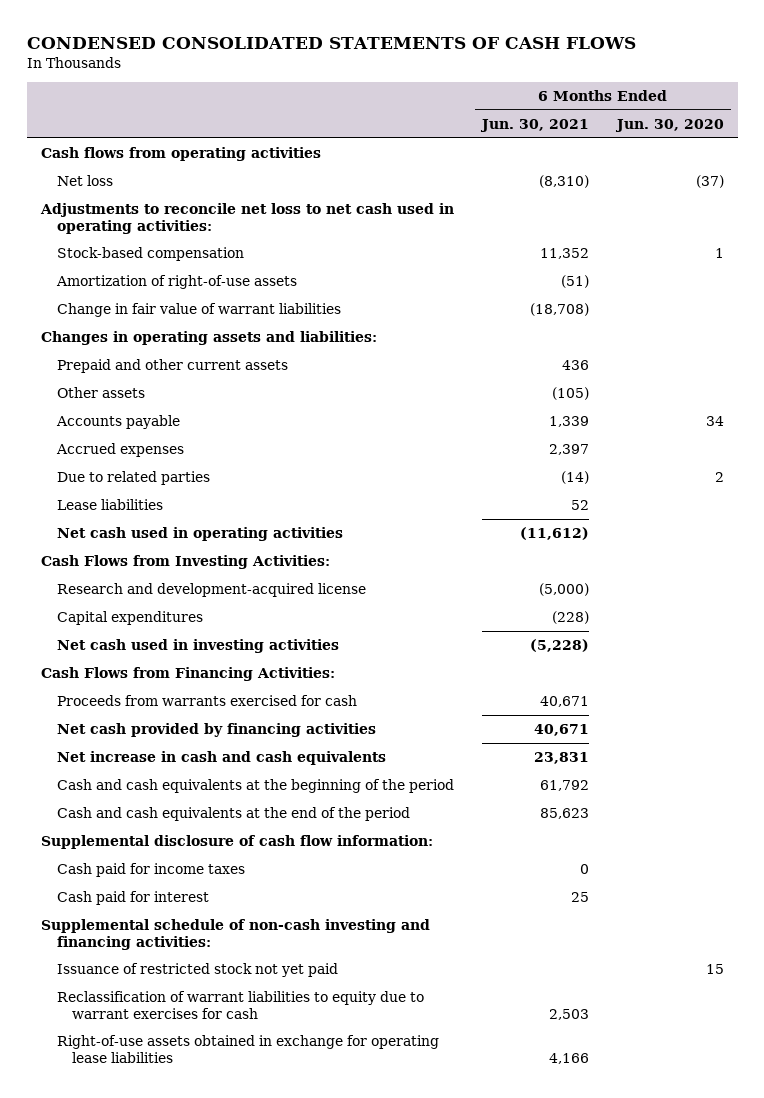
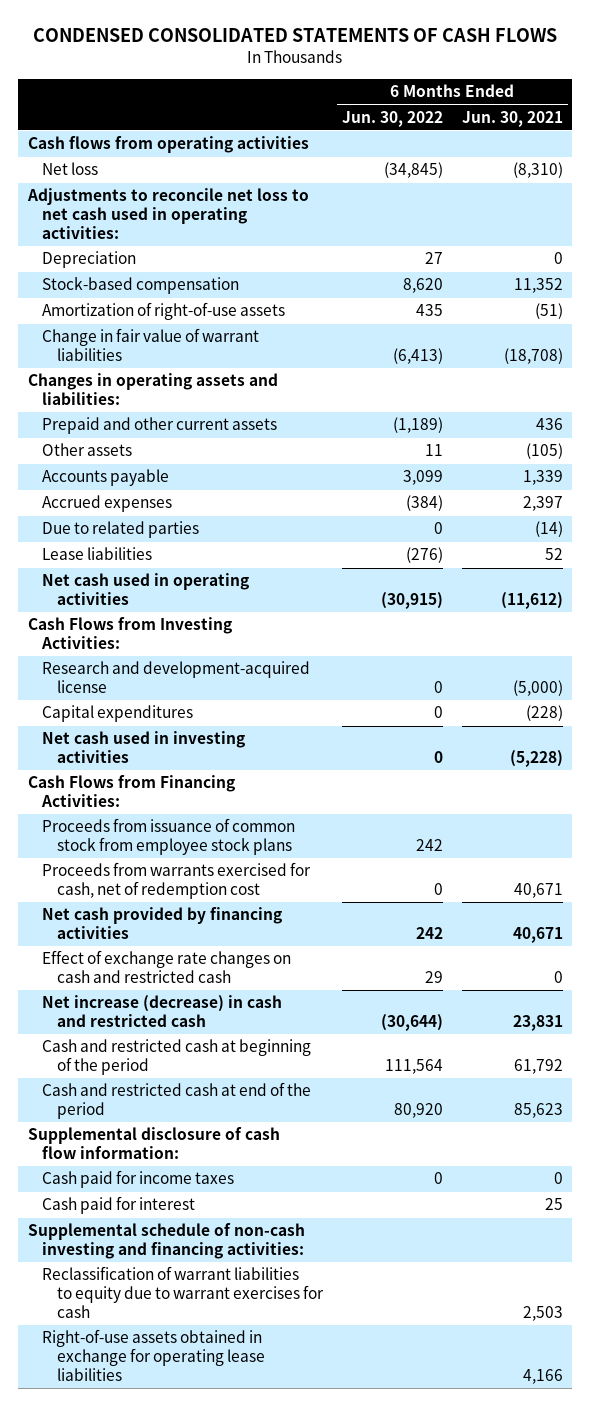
- | 6 Months Ended Jun. 30, 2021 | 6 Months Ended Jun. 30, 2020
+ | 6 Months Ended Jun. 30, 2022 | 6 Months Ended Jun. 30, 2021
+ Depreciation | 27 | 0
- Proceeds from warrants exercised for cash | 40,671 |
+ Proceeds from issuance of common stock from employee stock plans | 242 |
+ Proceeds from warrants exercised for cash, net of redemption cost | 0 | 40,671
- Net increase in cash and cash equivalents | 23,831 |
- Cash and cash equivalents at the beginning of the period | 61,792 |
- Cash and cash equivalents at the end of the period | 85,623 |
+ Effect of exchange rate changes on cash and restricted cash | 29 | 0
+ Net increase (decrease) in cash and restricted cash | (30,644) | 23,831
+ Cash and restricted cash at beginning of the period | 111,564 | 61,792
+ Cash and restricted cash at end of the period | 80,920 | 85,623
- Issuance of restricted stock not yet paid | | 15

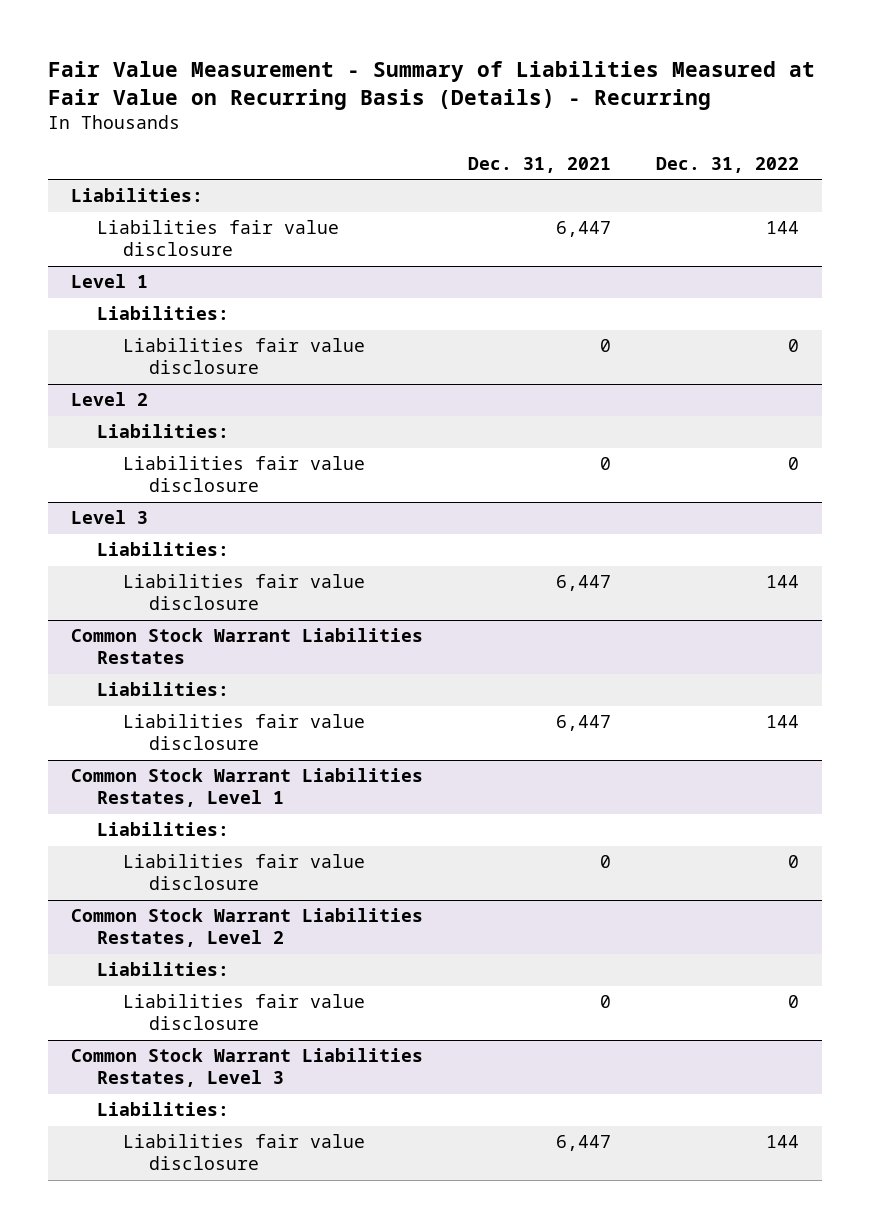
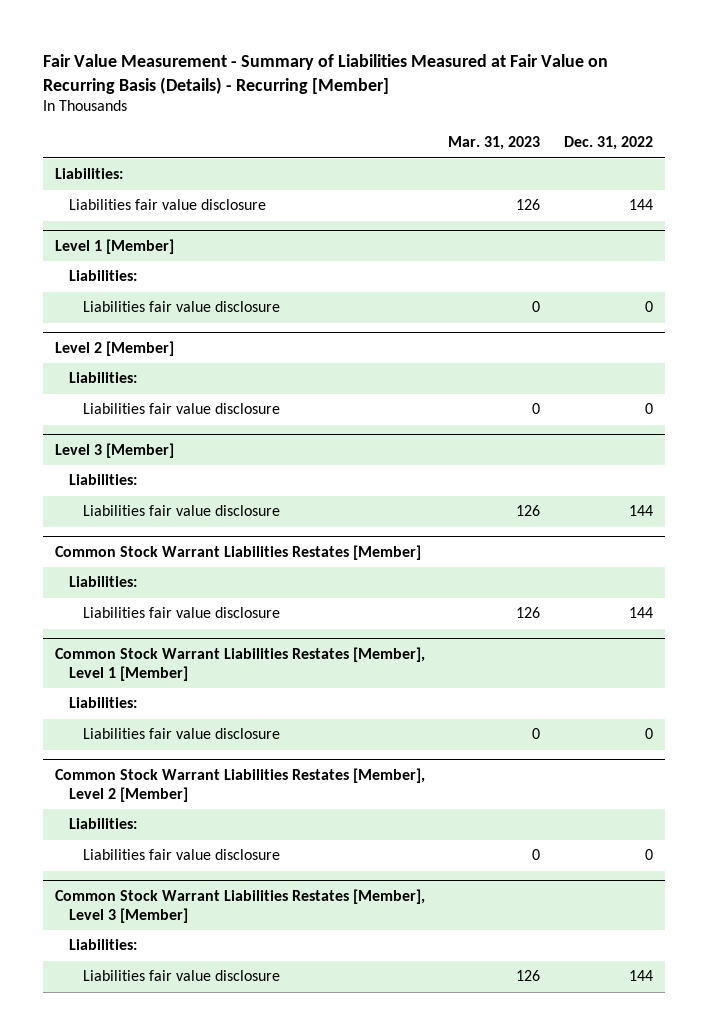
- Fair Value Measurement - Summary of Liabilities Measured at Fair Value on Recurring Basis (Details) - Recurring
+ Fair Value Measurement - Summary of Liabilities Measured at Fair Value on Recurring Basis (Details) - Recurring [Member]
- | Dec. 31, 2021 | Dec. 31, 2022
+ | Mar. 31, 2023 | Dec. 31, 2022
- Level 1
+ Level 1 [Member]
- Level 2
+ Level 2 [Member]
- Level 3
+ Level 3 [Member]
- Common Stock Warrant Liabilities Restates
+ Common Stock Warrant Liabilities Restates [Member]
- Common Stock Warrant Liabilities Restates, Level 1
+ Common Stock Warrant Liabilities Restates [Member], Level 1 [Member]
- Common Stock Warrant Liabilities Restates, Level 2
+ Common Stock Warrant Liabilities Restates [Member], Level 2 [Member]
- Common Stock Warrant Liabilities Restates, Level 3
+ Common Stock Warrant Liabilities Restates [Member], Level 3 [Member]

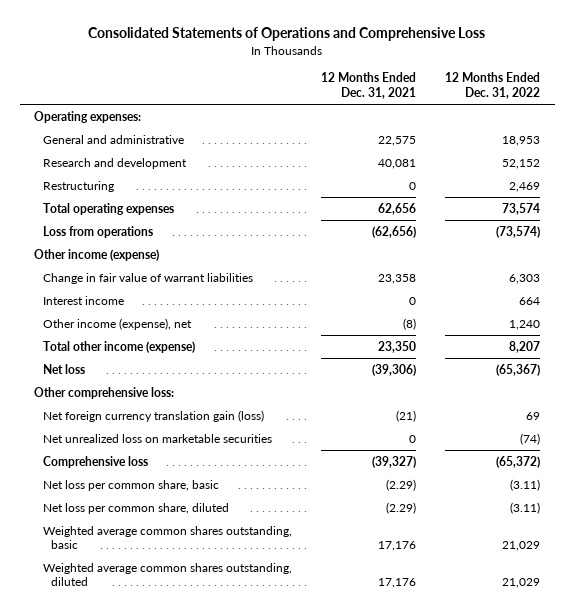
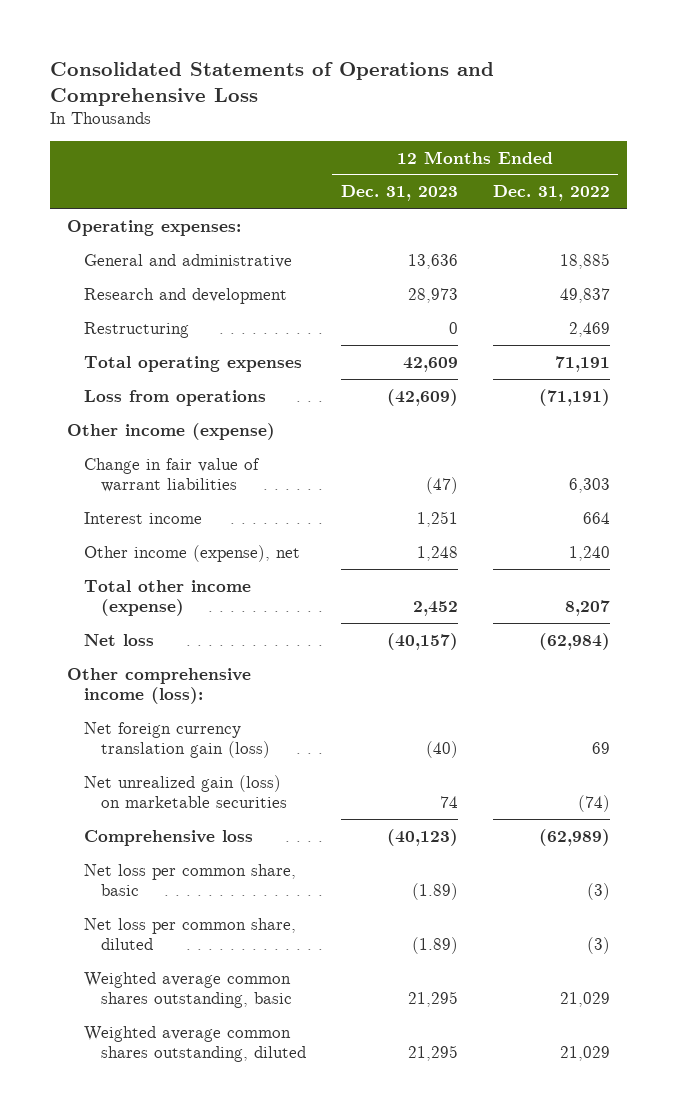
- | 12 Months Ended Dec. 31, 2021 | 12 Months Ended Dec. 31, 2022
+ | 12 Months Ended Dec. 31, 2023 | 12 Months Ended Dec. 31, 2022
- General and administrative | 22,575 | 18,953
- Research and development | 40,081 | 52,152
+ General and administrative | 13,636 | 18,885
+ Research and development | 28,973 | 49,837
- Total operating expenses | 62,656 | 73,574
- Loss from operations | (62,656) | (73,574)
+ Total operating expenses | 42,609 | 71,191
+ Loss from operations | (42,609) | (71,191)
- Net loss | (39,306) | (65,367)
- Other comprehensive loss:
+ Net loss | (40,157) | (62,984)
+ Other comprehensive income (loss):
- Net unrealized loss on marketable securities | 0 | (74)
- Comprehensive loss | (39,327) | (65,372)
- Net loss per common share, basic | (2.29) | (3.11)
- Net loss per common share, diluted | (2.29) | (3.11)
+ Net unrealized gain (loss) on marketable securities | 74 | (74)
+ Comprehensive loss | (40,123) | (62,989)
+ Net loss per common share, basic | (1.89) | (3)
+ Net loss per common share, diluted | (1.89) | (3)

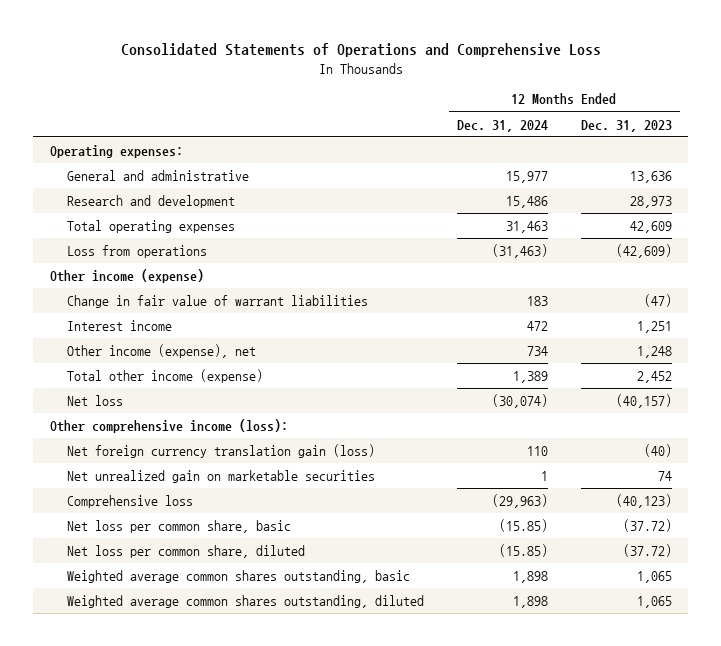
- | 12 Months Ended Dec. 31, 2023 | 12 Months Ended Dec. 31, 2022
+ | 12 Months Ended Dec. 31, 2024 | 12 Months Ended Dec. 31, 2023
- Restructuring | 0 | 2,469
- Net unrealized gain (loss) on marketable securities | 74 | (74)
+ Net unrealized gain on marketable securities | 1 | 74
- Net loss per common share, basic | (1.89) | (3)
- Net loss per common share, diluted | (1.89) | (3)
- Weighted average common shares outstanding, basic | 21,295 | 21,029
- Weighted average common shares outstanding, diluted | 21,295 | 21,029
+ Net loss per common share, basic | (15.85) | (37.72)
+ Net loss per common share, diluted | (15.85) | (37.72)
+ Weighted average common shares outstanding, basic | 1,898 | 1,065
+ Weighted average common shares outstanding, diluted | 1,898 | 1,065

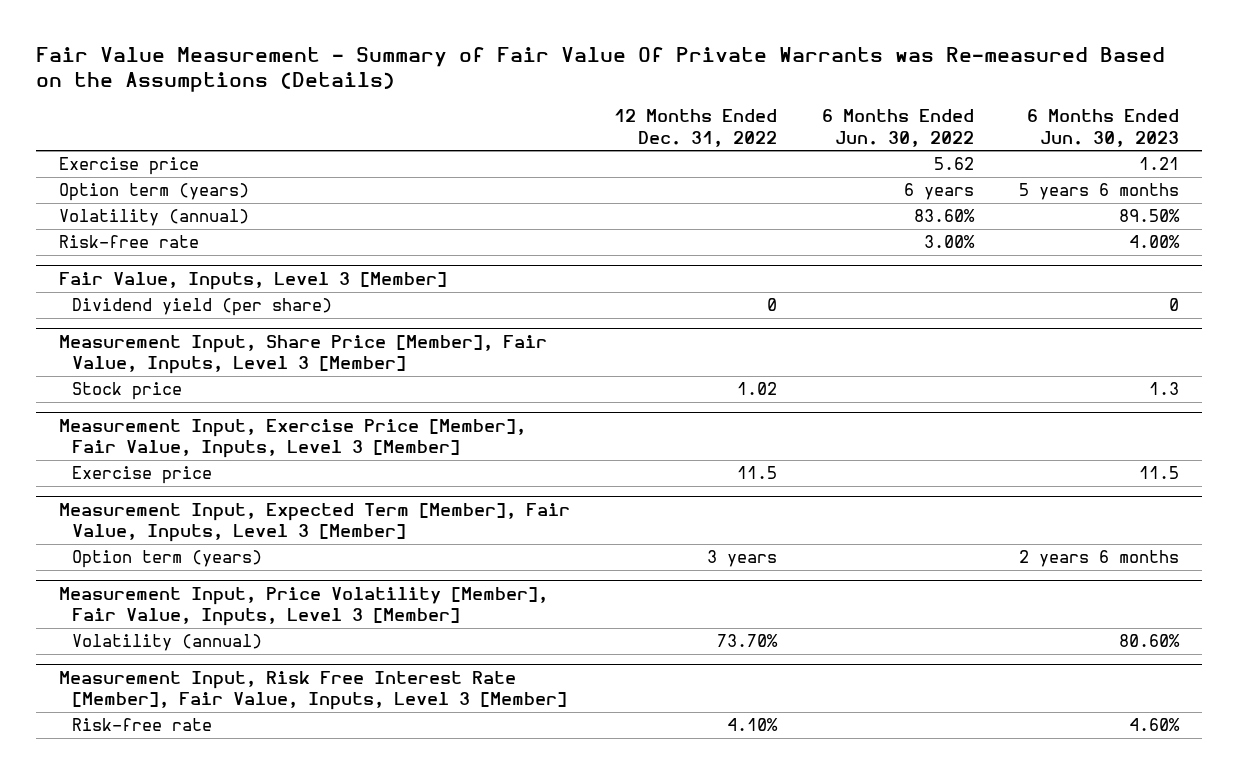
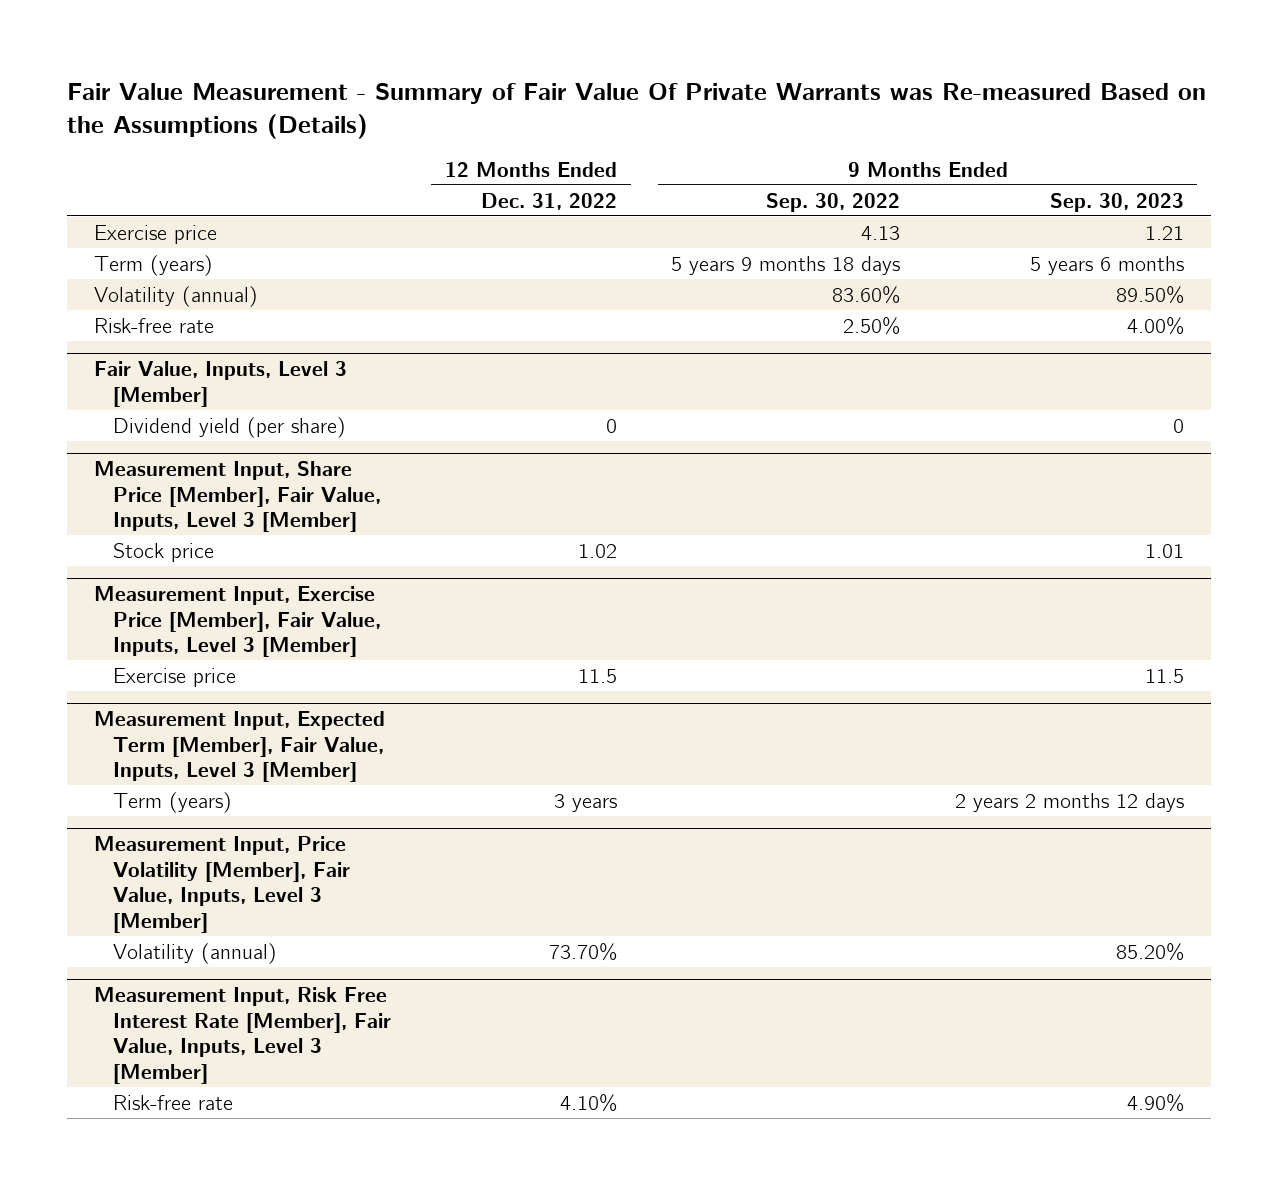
- | 12 Months Ended Dec. 31, 2022 | 6 Months Ended Jun. 30, 2022 | 6 Months Ended Jun. 30, 2023
+ | 12 Months Ended Dec. 31, 2022 | 9 Months Ended Sep. 30, 2022 | 9 Months Ended Sep. 30, 2023
- Option term (years) | | 6 years | 5 years 6 months
+ Term (years) | | 5 years 9 months 18 days | 5 years 6 months
@ Measurement Input, Expected Term [Member], Fair Value, Inputs, Level 3 [Member]
- Option term (years) | 3 years | | 2 years 6 months
+ Term (years) | 3 years | | 2 years 2 months 12 days

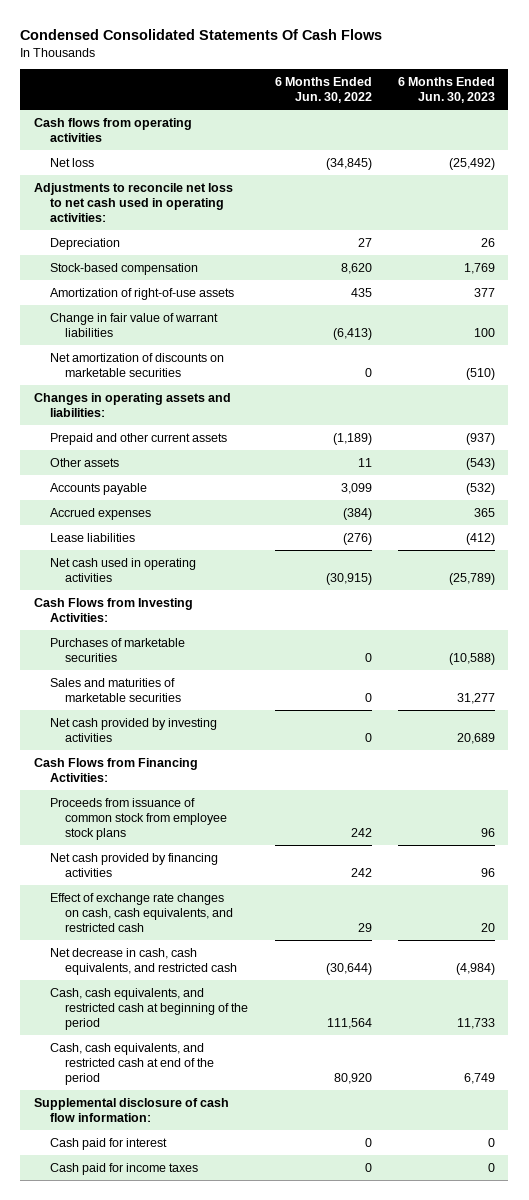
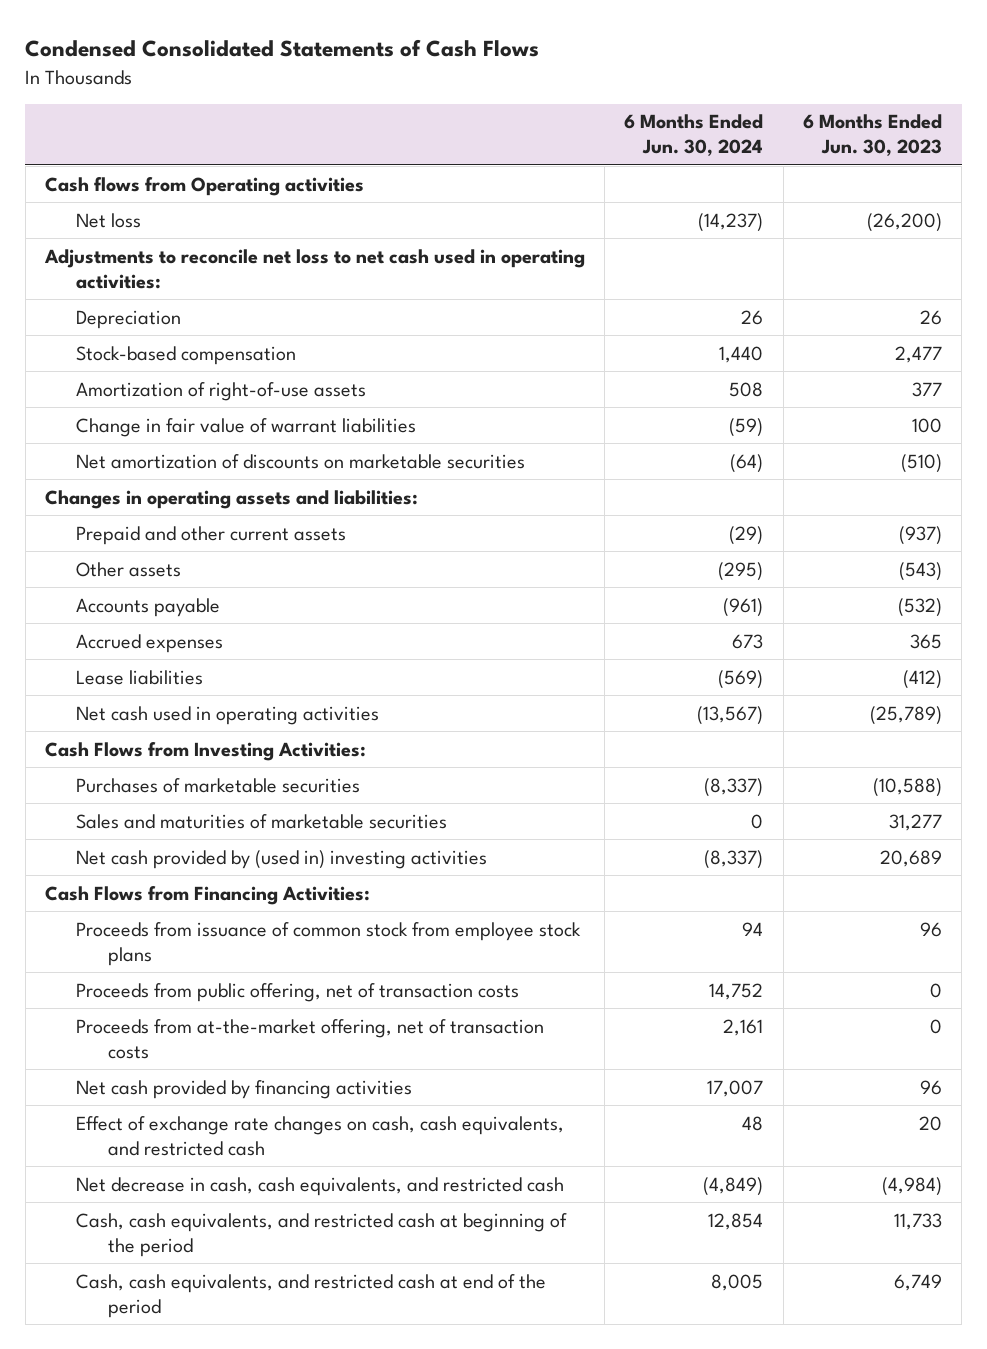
- Condensed Consolidated Statements Of Cash Flows
+ Condensed Consolidated Statements of Cash Flows
- | 6 Months Ended Jun. 30, 2022 | 6 Months Ended Jun. 30, 2023
+ | 6 Months Ended Jun. 30, 2024 | 6 Months Ended Jun. 30, 2023
- Cash flows from operating activities
- Net loss | (34,845) | (25,492)
+ Cash flows from Operating activities
+ Net loss | (14,237) | (26,200)
- Stock-based compensation | 8,620 | 1,769
+ Stock-based compensation | 1,440 | 2,477
- Net cash provided by investing activities | 0 | 20,689
+ Net cash provided by (used in) investing activities | (8,337) | 20,689
+ Proceeds from public offering, net of transaction costs | 14,752 | 0
+ Proceeds from at-the-market offering, net of transaction costs | 2,161 | 0
- Supplemental disclosure of cash flow information:
- Cash paid for interest | 0 | 0
- Cash paid for income taxes | 0 | 0

